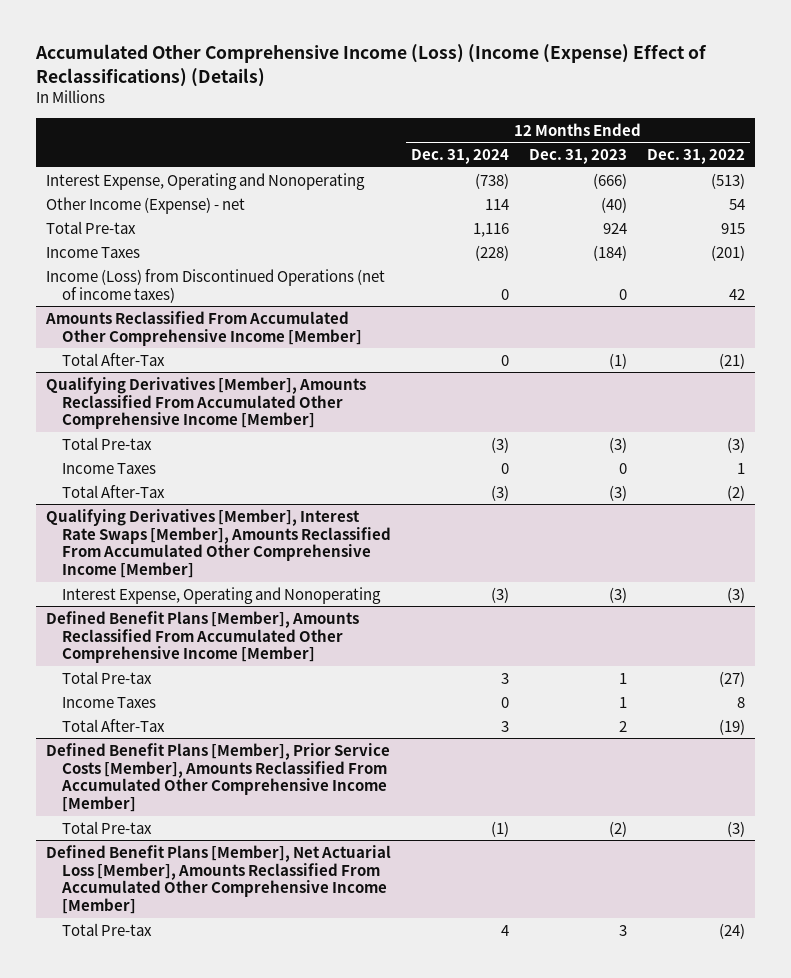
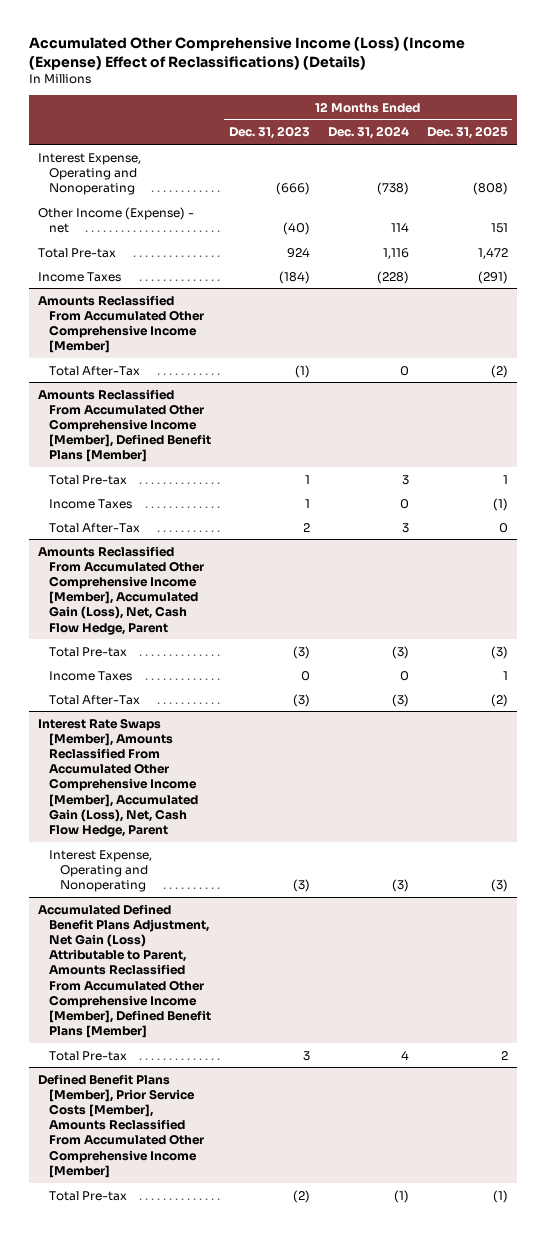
- | 12 Months Ended Dec. 31, 2024 | 12 Months Ended Dec. 31, 2023 | 12 Months Ended Dec. 31, 2022
+ | 12 Months Ended Dec. 31, 2023 | 12 Months Ended Dec. 31, 2024 | 12 Months Ended Dec. 31, 2025
- Income (Loss) from Discontinued Operations (net of income taxes) | 0 | 0 | 42
- Qualifying Derivatives [Member], Amounts Reclassified From Accumulated Other Comprehensive Income [Member]
+ Amounts Reclassified From Accumulated Other Comprehensive Income [Member], Defined Benefit Plans [Member]
+ Total Pre-tax | 1 | 3 | 1
+ Income Taxes | 1 | 0 | (1)
+ Total After-Tax | 2 | 3 | 0
+ Amounts Reclassified From Accumulated Other Comprehensive Income [Member], Accumulated Gain (Loss), Net, Cash Flow Hedge, Parent
- Qualifying Derivatives [Member], Interest Rate Swaps [Member], Amounts Reclassified From Accumulated Other Comprehensive Income [Member]
+ Interest Rate Swaps [Member], Amounts Reclassified From Accumulated Other Comprehensive Income [Member], Accumulated Gain (Loss), Net, Cash Flow Hedge, Parent
- Defined Benefit Plans [Member], Amounts Reclassified From Accumulated Other Comprehensive Income [Member]
- Total Pre-tax | 3 | 1 | (27)
- Income Taxes | 0 | 1 | 8
- Total After-Tax | 3 | 2 | (19)
+ Accumulated Defined Benefit Plans Adjustment, Net Gain (Loss) Attributable to Parent, Amounts Reclassified From Accumulated Other Comprehensive Income [Member], Defined Benefit Plans [Member]
+ Total Pre-tax | 3 | 4 | 2
- Defined Benefit Plans [Member], Net Actuarial Loss [Member], Amounts Reclassified From Accumulated Other Comprehensive Income [Member]
- Total Pre-tax | 4 | 3 | (24)

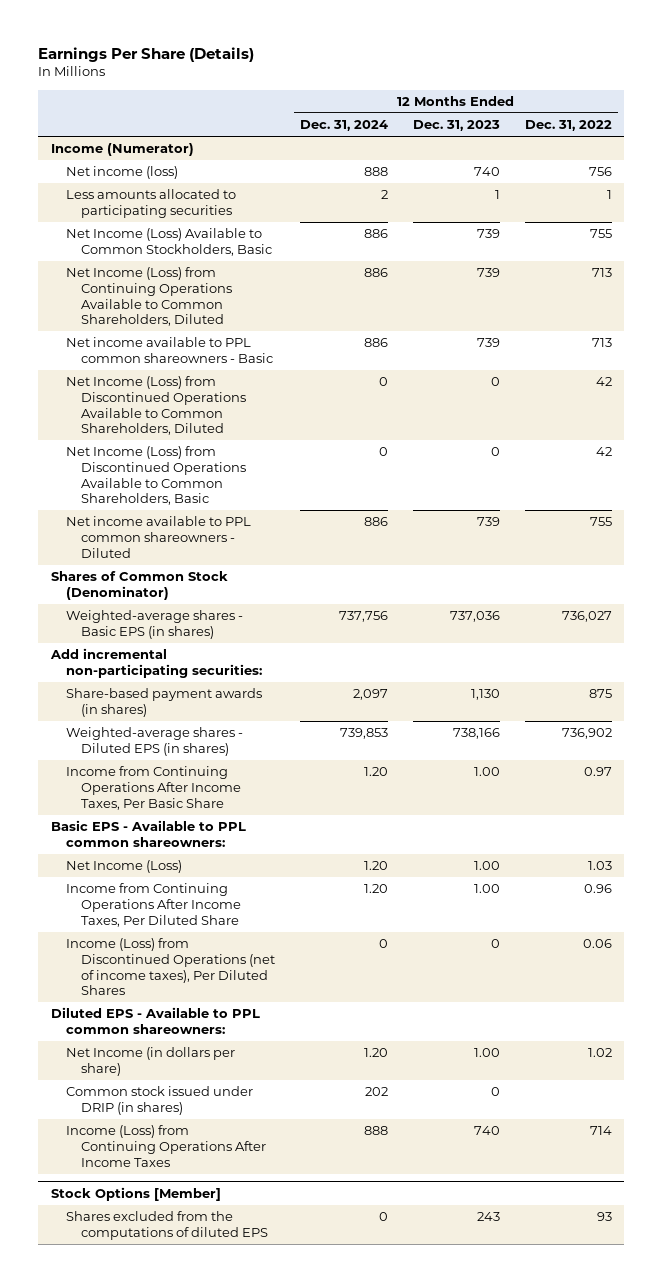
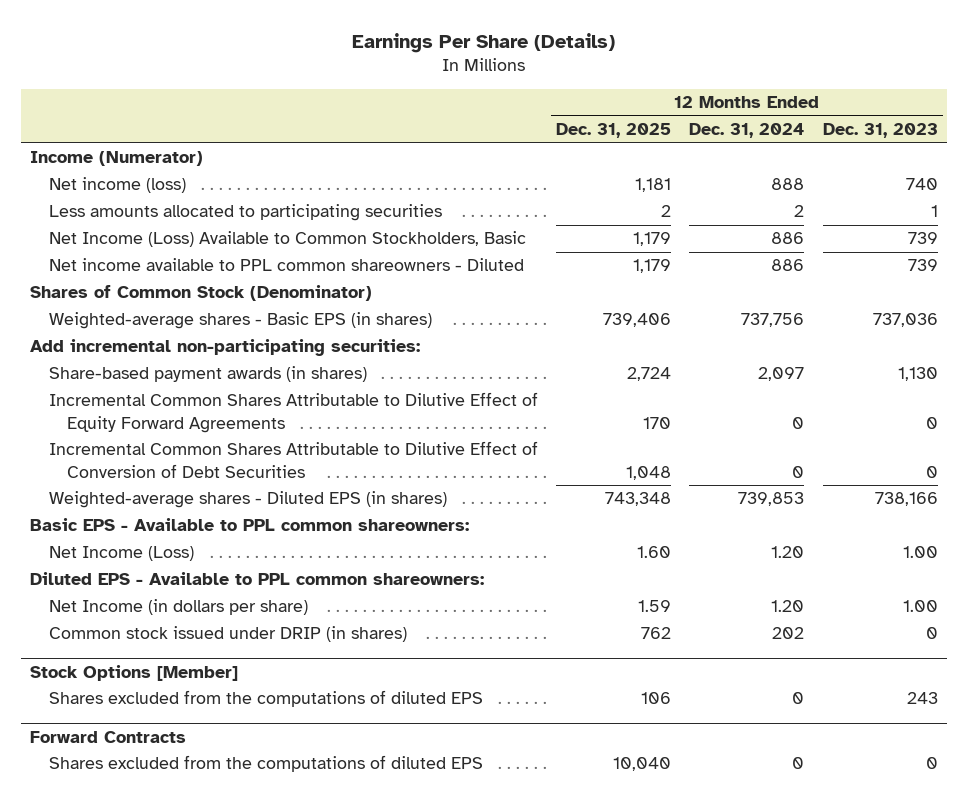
- | 12 Months Ended Dec. 31, 2024 | 12 Months Ended Dec. 31, 2023 | 12 Months Ended Dec. 31, 2022
+ | 12 Months Ended Dec. 31, 2025 | 12 Months Ended Dec. 31, 2024 | 12 Months Ended Dec. 31, 2023
- Net Income (Loss) from Continuing Operations Available to Common Shareholders, Diluted | 886 | 739 | 713
- Net income available to PPL common shareowners - Basic | 886 | 739 | 713
- Net Income (Loss) from Discontinued Operations Available to Common Shareholders, Diluted | 0 | 0 | 42
- Net Income (Loss) from Discontinued Operations Available to Common Shareholders, Basic | 0 | 0 | 42
+ Incremental Common Shares Attributable to Dilutive Effect of Equity Forward Agreements | 170 | 0 | 0
+ Incremental Common Shares Attributable to Dilutive Effect of Conversion of Debt Securities | 1,048 | 0 | 0
- Income from Continuing Operations After Income Taxes, Per Basic Share | 1.20 | 1.00 | 0.97
- Income from Continuing Operations After Income Taxes, Per Diluted Share | 1.20 | 1.00 | 0.96
- Income (Loss) from Discontinued Operations (net of income taxes), Per Diluted Shares | 0 | 0 | 0.06
- Income (Loss) from Continuing Operations After Income Taxes | 888 | 740 | 714
+ Forward Contracts
+ Shares excluded from the computations of diluted EPS | 10,040 | 0 | 0

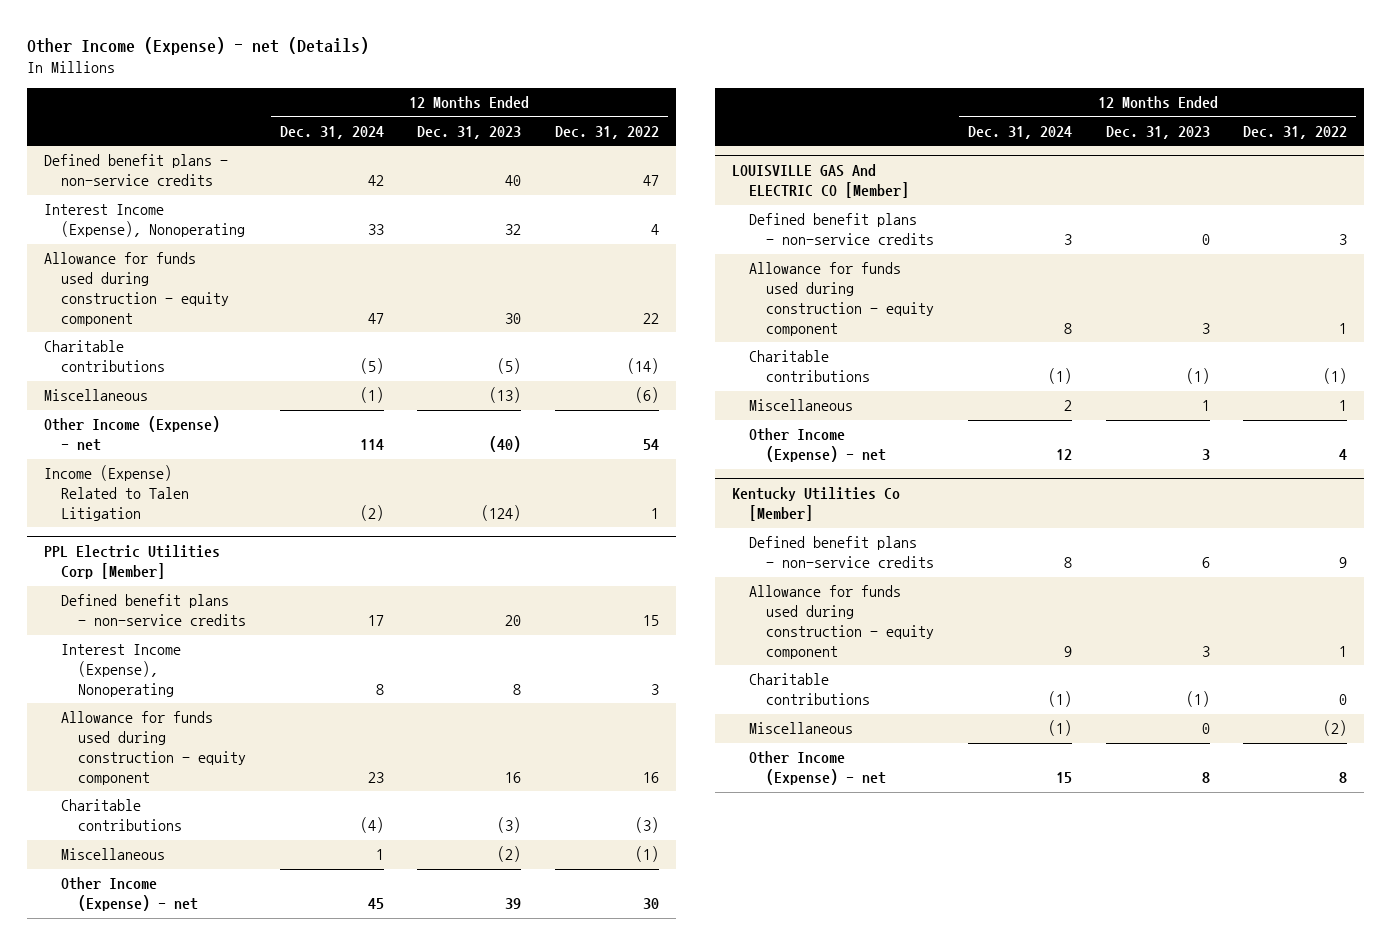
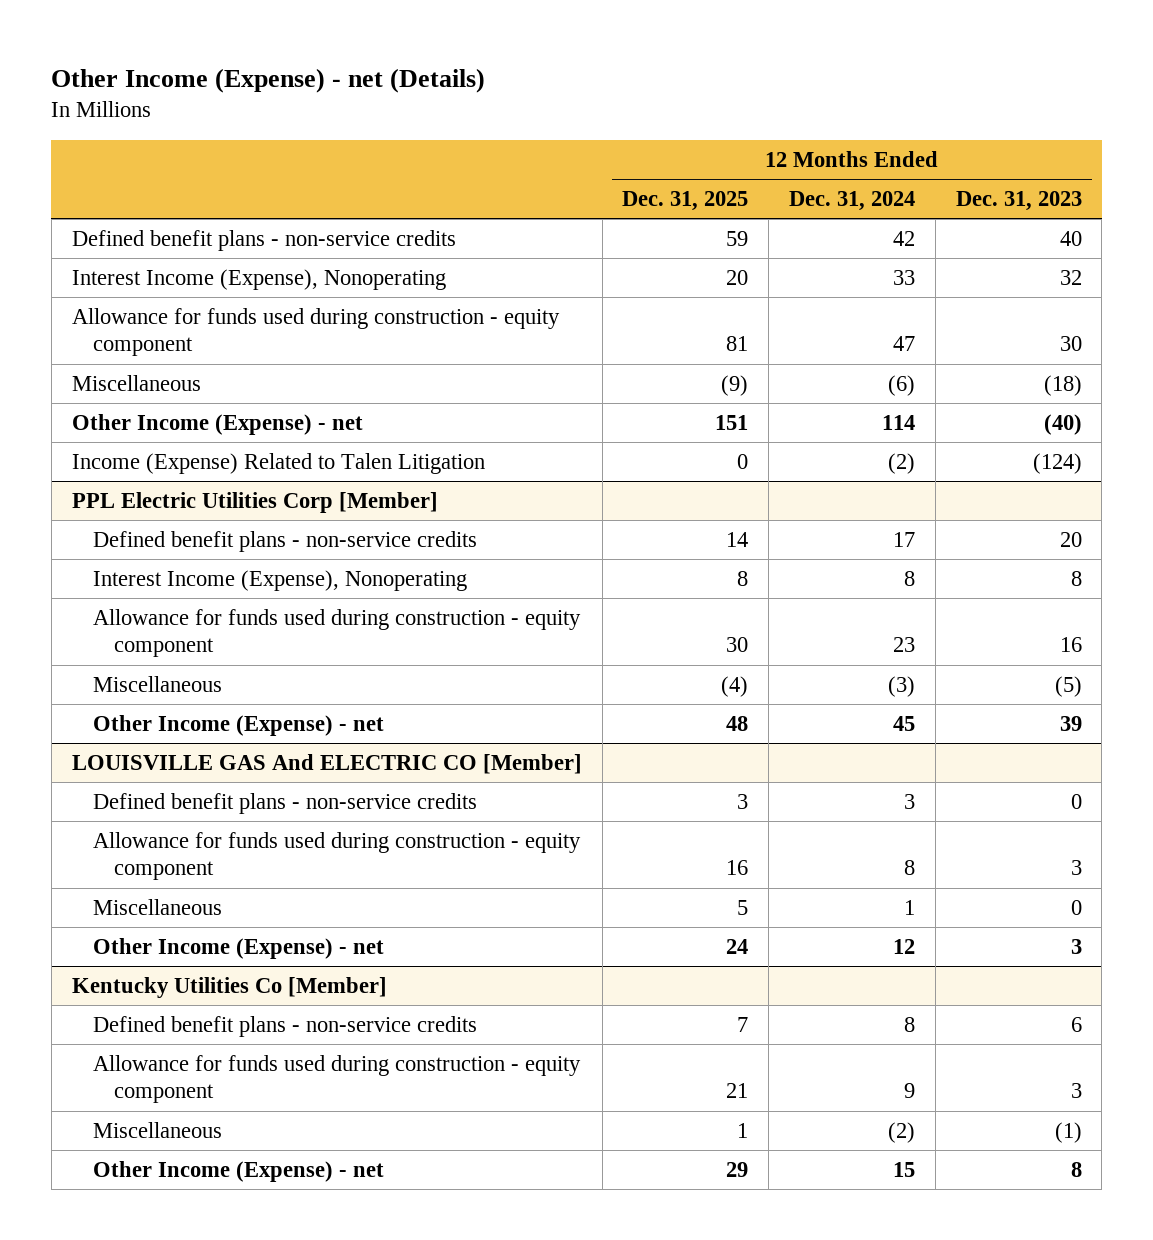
- | 12 Months Ended Dec. 31, 2024 | 12 Months Ended Dec. 31, 2023 | 12 Months Ended Dec. 31, 2022
+ | 12 Months Ended Dec. 31, 2025 | 12 Months Ended Dec. 31, 2024 | 12 Months Ended Dec. 31, 2023
- Charitable contributions | (5) | (5) | (14)
- Miscellaneous | (1) | (13) | (6)
+ Miscellaneous | (9) | (6) | (18)
@ PPL Electric Utilities Corp [Member]
- Charitable contributions | (4) | (3) | (3)
- Miscellaneous | 1 | (2) | (1)
+ Miscellaneous | (4) | (3) | (5)
@ LOUISVILLE GAS And ELECTRIC CO [Member]
- Charitable contributions | (1) | (1) | (1)
- Miscellaneous | 2 | 1 | 1
+ Miscellaneous | 5 | 1 | 0
@ Kentucky Utilities Co [Member]
- Charitable contributions | (1) | (1) | 0
- Miscellaneous | (1) | 0 | (2)
+ Miscellaneous | 1 | (2) | (1)

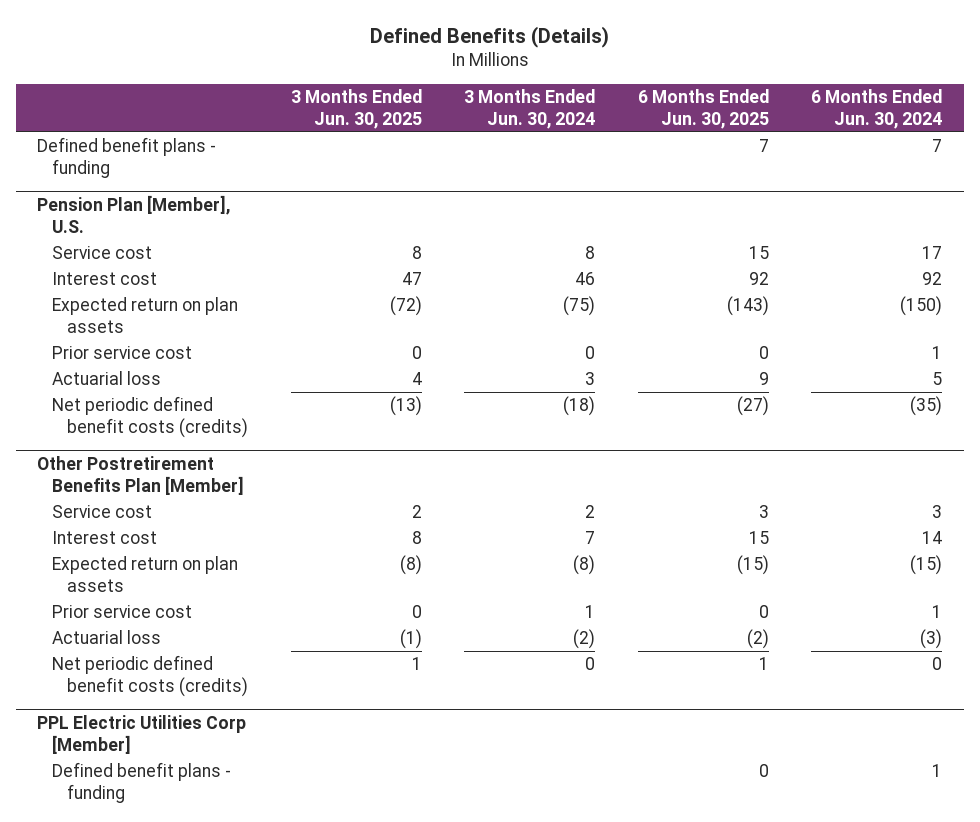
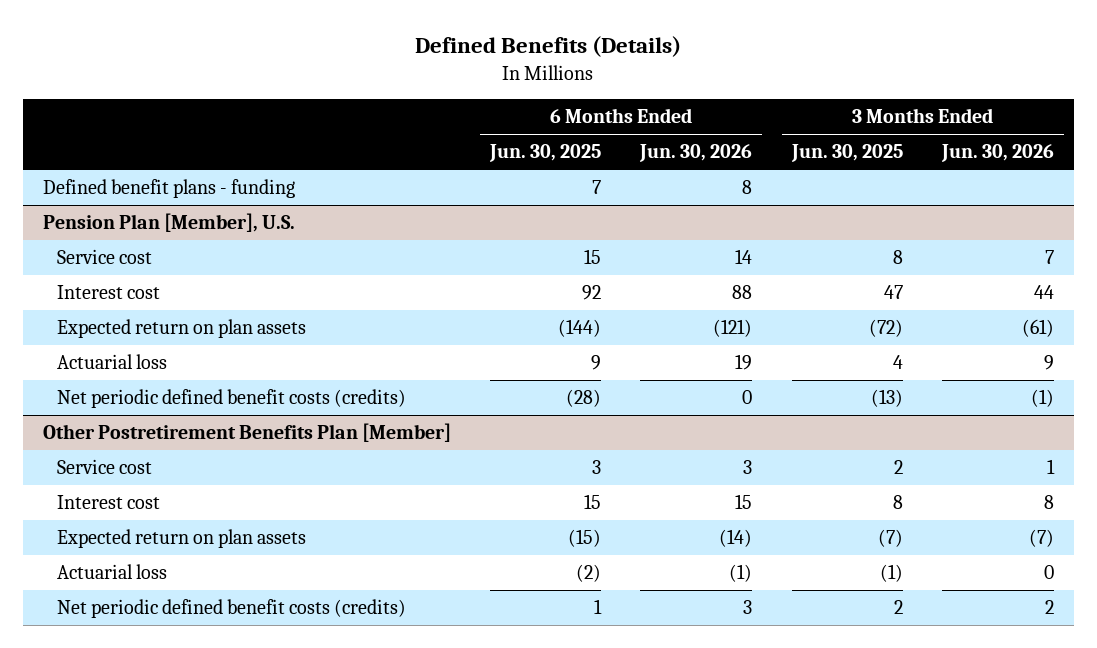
- | 3 Months Ended Jun. 30, 2025 | 3 Months Ended Jun. 30, 2024 | 6 Months Ended Jun. 30, 2025 | 6 Months Ended Jun. 30, 2024
+ | 6 Months Ended Jun. 30, 2025 | 6 Months Ended Jun. 30, 2026 | 3 Months Ended Jun. 30, 2025 | 3 Months Ended Jun. 30, 2026
@ Pension Plan [Member], U.S.
- Expected return on plan assets | (72) | (75) | (143) | (150)
- Prior service cost | 0 | 0 | 0 | 1
+ Expected return on plan assets | (144) | (121) | (72) | (61)
- Net periodic defined benefit costs (credits) | (13) | (18) | (27) | (35)
+ Net periodic defined benefit costs (credits) | (28) | 0 | (13) | (1)
@ Other Postretirement Benefits Plan [Member]
- Expected return on plan assets | (8) | (8) | (15) | (15)
- Prior service cost | 0 | 1 | 0 | 1
+ Expected return on plan assets | (15) | (14) | (7) | (7)
- Net periodic defined benefit costs (credits) | 1 | 0 | 1 | 0
- PPL Electric Utilities Corp [Member]
- Defined benefit plans - funding | | | 0 | 1
@ Other Postretirement Benefits Plan [Member]
+ Net periodic defined benefit costs (credits) | 1 | 3 | 2 | 2

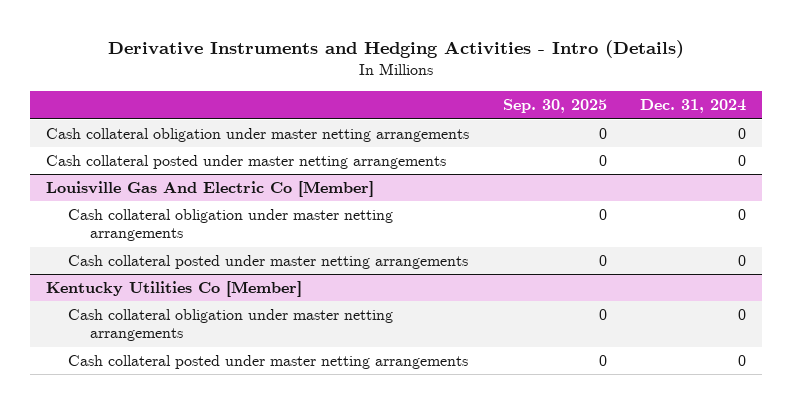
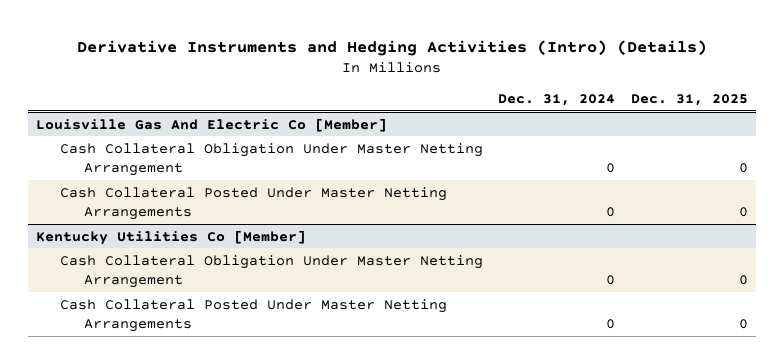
- Derivative Instruments and Hedging Activities - Intro (Details)
+ Derivative Instruments and Hedging Activities (Intro) (Details)
- | Sep. 30, 2025 | Dec. 31, 2024
+ | Dec. 31, 2024 | Dec. 31, 2025
- Cash collateral obligation under master netting arrangements | 0 | 0
- Cash collateral posted under master netting arrangements | 0 | 0
@ Louisville Gas And Electric Co [Member]
- Cash collateral obligation under master netting arrangements | 0 | 0
- Cash collateral posted under master netting arrangements | 0 | 0
+ Cash Collateral Obligation Under Master Netting Arrangement | 0 | 0
+ Cash Collateral Posted Under Master Netting Arrangements | 0 | 0
@ Kentucky Utilities Co [Member]
- Cash collateral obligation under master netting arrangements | 0 | 0
- Cash collateral posted under master netting arrangements | 0 | 0
+ Cash Collateral Obligation Under Master Netting Arrangement | 0 | 0
+ Cash Collateral Posted Under Master Netting Arrangements | 0 | 0

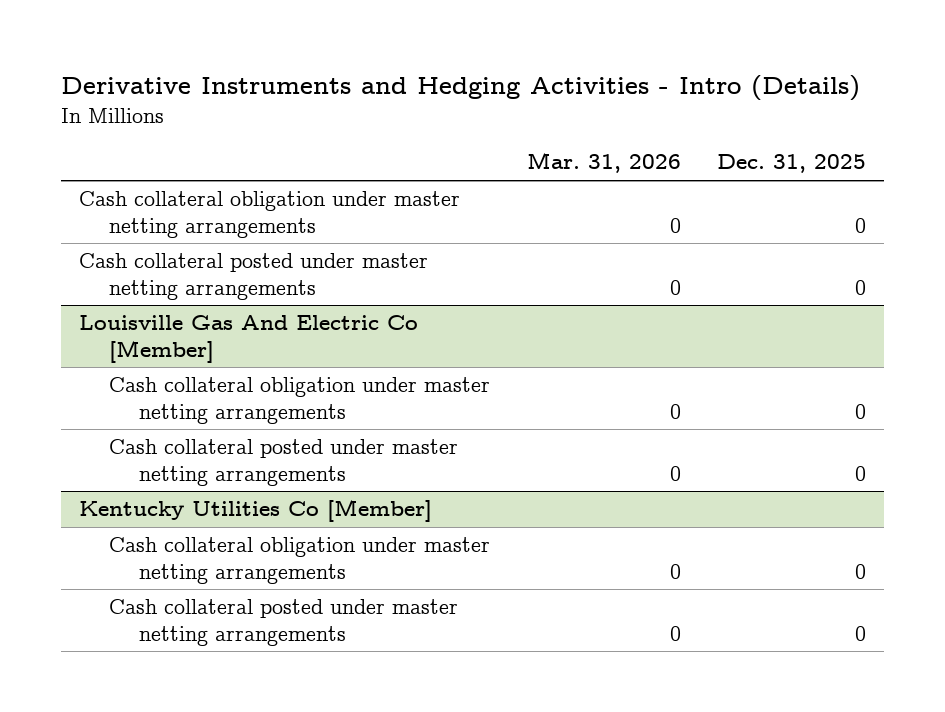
- Derivative Instruments and Hedging Activities (Intro) (Details)
+ Derivative Instruments and Hedging Activities - Intro (Details)
- | Dec. 31, 2024 | Dec. 31, 2025
+ | Mar. 31, 2026 | Dec. 31, 2025
+ Cash collateral obligation under master netting arrangements | 0 | 0
+ Cash collateral posted under master netting arrangements | 0 | 0
@ Louisville Gas And Electric Co [Member]
- Cash Collateral Obligation Under Master Netting Arrangement | 0 | 0
- Cash Collateral Posted Under Master Netting Arrangements | 0 | 0
+ Cash collateral obligation under master netting arrangements | 0 | 0
+ Cash collateral posted under master netting arrangements | 0 | 0
@ Kentucky Utilities Co [Member]
- Cash Collateral Obligation Under Master Netting Arrangement | 0 | 0
- Cash Collateral Posted Under Master Netting Arrangements | 0 | 0
+ Cash collateral obligation under master netting arrangements | 0 | 0
+ Cash collateral posted under master netting arrangements | 0 | 0

